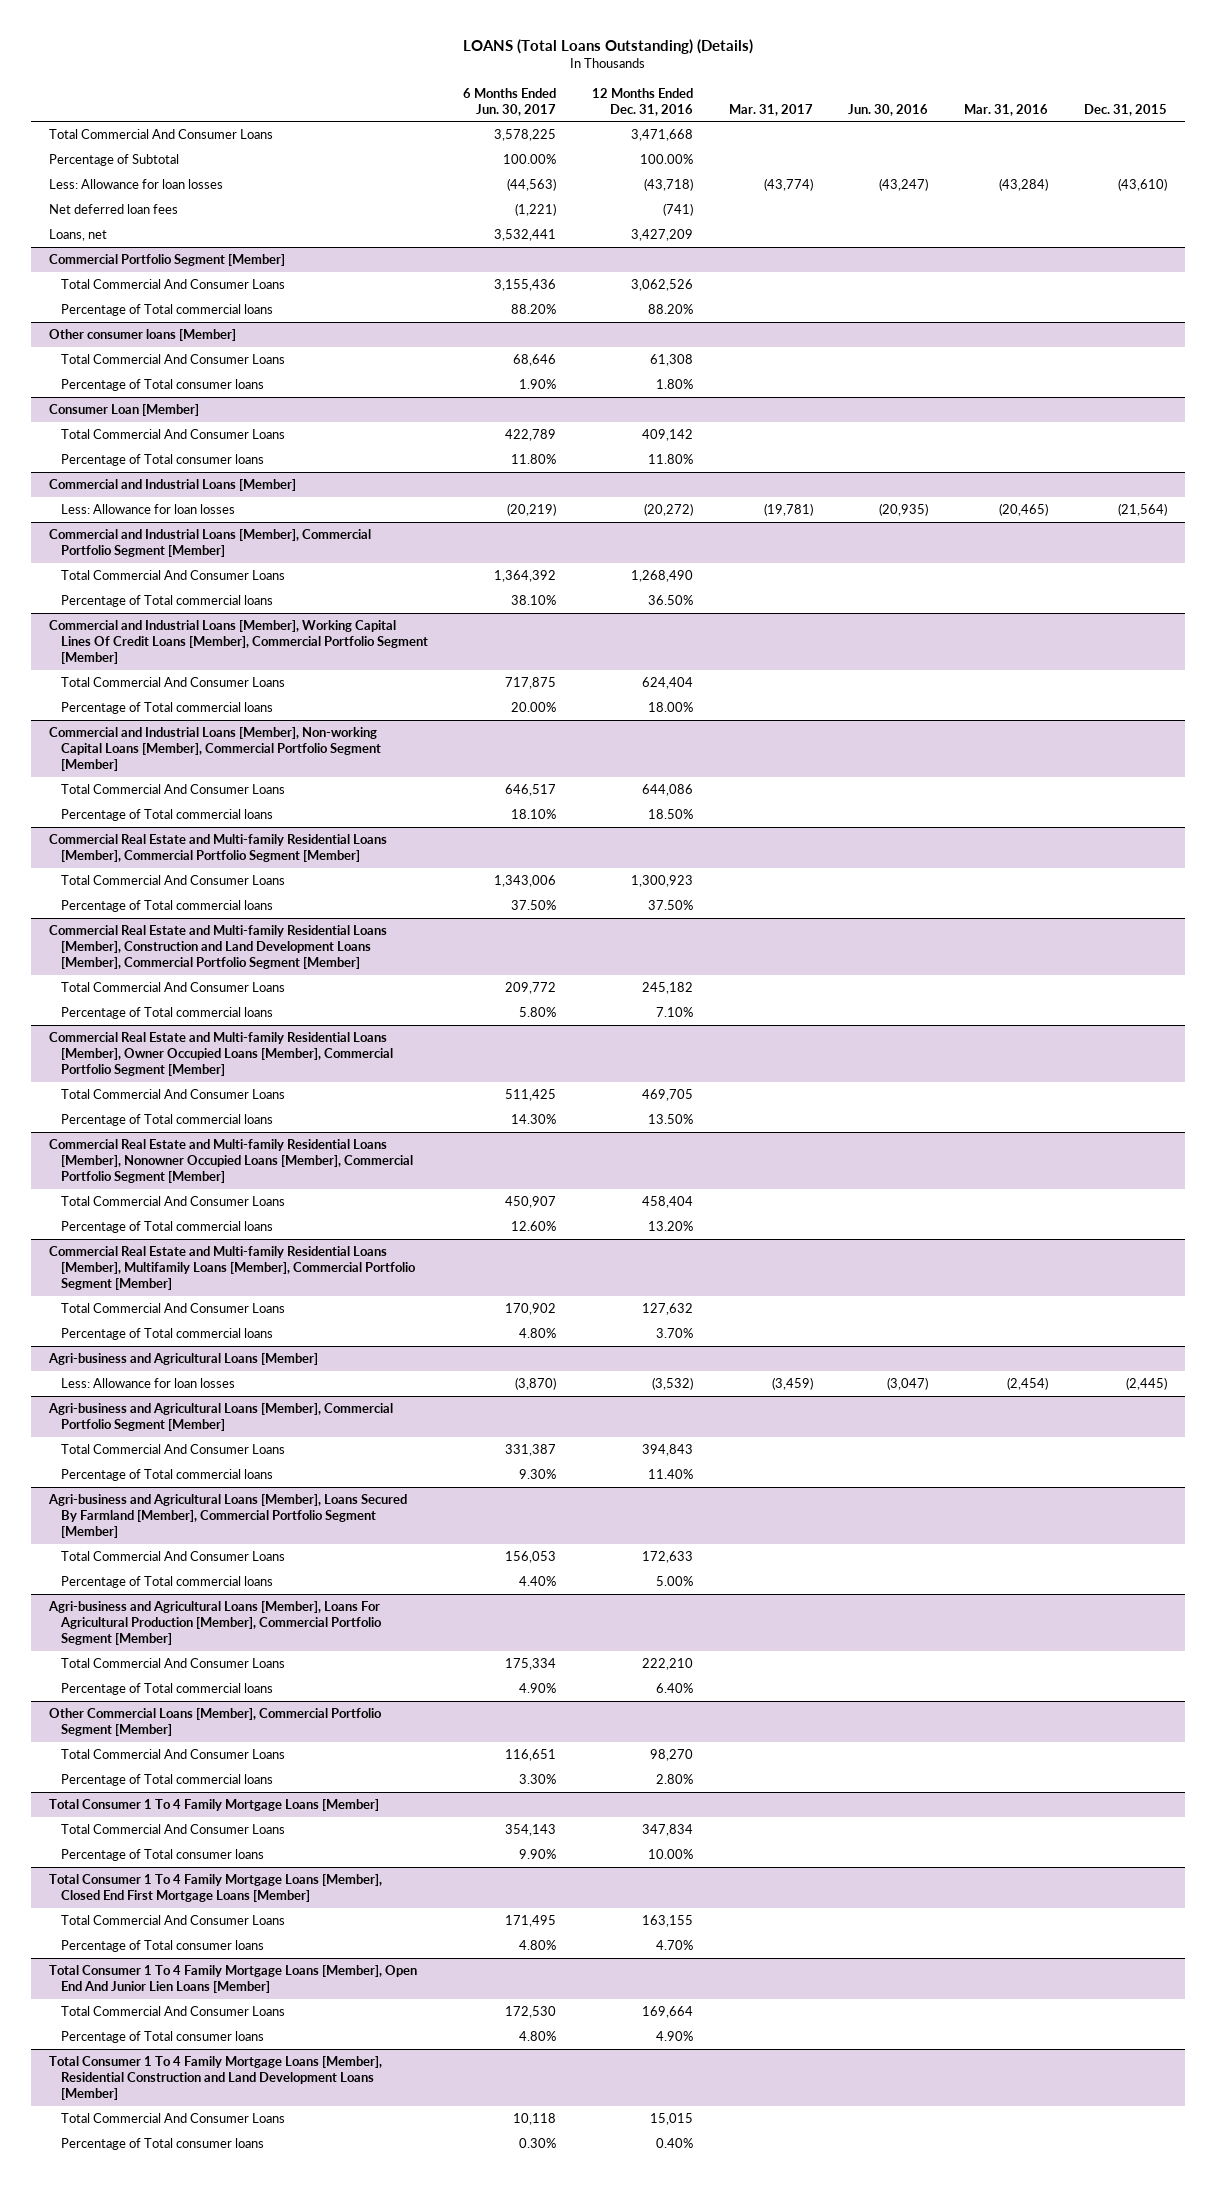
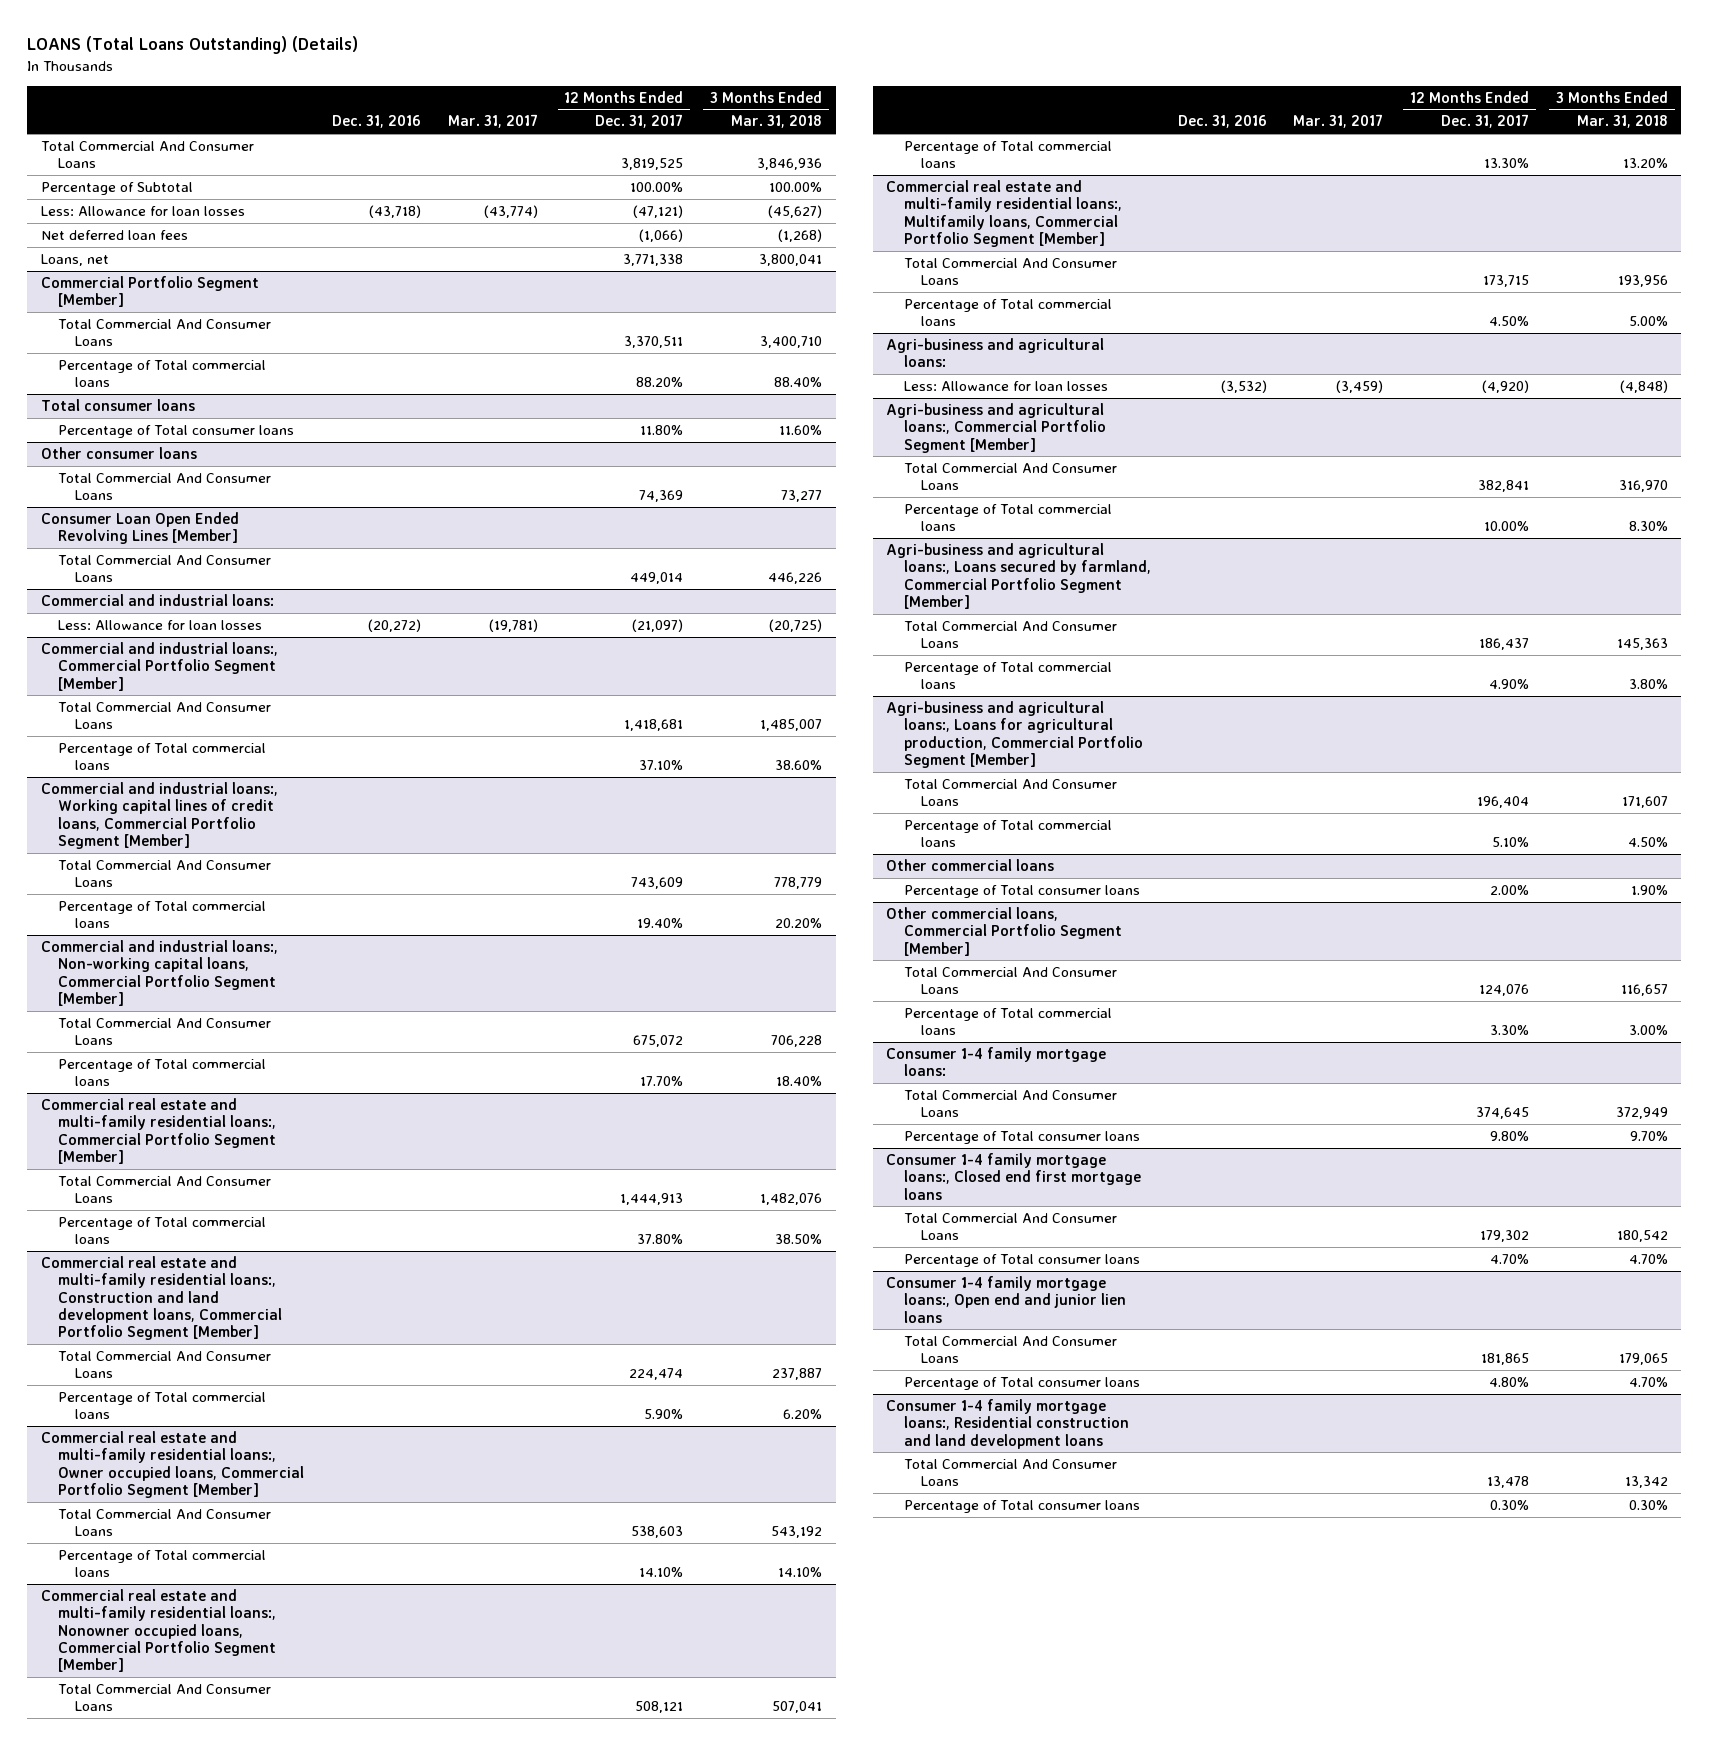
- | 6 Months Ended Jun. 30, 2017 | 12 Months Ended Dec. 31, 2016 | Mar. 31, 2017 | Jun. 30, 2016 | Mar. 31, 2016 | Dec. 31, 2015
+ | Dec. 31, 2016 | Mar. 31, 2017 | 12 Months Ended Dec. 31, 2017 | 3 Months Ended Mar. 31, 2018
- Other consumer loans [Member]
+ Total consumer loans
+ Percentage of Total consumer loans | | | 11.80% | 11.60%
+ Other consumer loans
- Percentage of Total consumer loans | 1.90% | 1.80% | | | |
- Consumer Loan [Member]
+ Consumer Loan Open Ended Revolving Lines [Member]
- Percentage of Total consumer loans | 11.80% | 11.80% | | | |
- Commercial and Industrial Loans [Member]
+ Commercial and industrial loans:
- Commercial and Industrial Loans [Member], Commercial Portfolio Segment [Member]
+ Commercial and industrial loans:, Commercial Portfolio Segment [Member]
- Commercial and Industrial Loans [Member], Working Capital Lines Of Credit Loans [Member], Commercial Portfolio Segment [Member]
+ Commercial and industrial loans:, Working capital lines of credit loans, Commercial Portfolio Segment [Member]
- Commercial and Industrial Loans [Member], Non-working Capital Loans [Member], Commercial Portfolio Segment [Member]
+ Commercial and industrial loans:, Non-working capital loans, Commercial Portfolio Segment [Member]
- Commercial Real Estate and Multi-family Residential Loans [Member], Commercial Portfolio Segment [Member]
+ Commercial real estate and multi-family residential loans:, Commercial Portfolio Segment [Member]
- Commercial Real Estate and Multi-family Residential Loans [Member], Construction and Land Development Loans [Member], Commercial Portfolio Segment [Member]
+ Commercial real estate and multi-family residential loans:, Construction and land development loans, Commercial Portfolio Segment [Member]
- Commercial Real Estate and Multi-family Residential Loans [Member], Owner Occupied Loans [Member], Commercial Portfolio Segment [Member]
+ Commercial real estate and multi-family residential loans:, Owner occupied loans, Commercial Portfolio Segment [Member]
- Commercial Real Estate and Multi-family Residential Loans [Member], Nonowner Occupied Loans [Member], Commercial Portfolio Segment [Member]
+ Commercial real estate and multi-family residential loans:, Nonowner occupied loans, Commercial Portfolio Segment [Member]
- Commercial Real Estate and Multi-family Residential Loans [Member], Multifamily Loans [Member], Commercial Portfolio Segment [Member]
+ Commercial real estate and multi-family residential loans:, Multifamily loans, Commercial Portfolio Segment [Member]
- Agri-business and Agricultural Loans [Member]
+ Agri-business and agricultural loans:
- Agri-business and Agricultural Loans [Member], Commercial Portfolio Segment [Member]
+ Agri-business and agricultural loans:, Commercial Portfolio Segment [Member]
- Agri-business and Agricultural Loans [Member], Loans Secured By Farmland [Member], Commercial Portfolio Segment [Member]
+ Agri-business and agricultural loans:, Loans secured by farmland, Commercial Portfolio Segment [Member]
- Agri-business and Agricultural Loans [Member], Loans For Agricultural Production [Member], Commercial Portfolio Segment [Member]
+ Agri-business and agricultural loans:, Loans for agricultural production, Commercial Portfolio Segment [Member]
- Other Commercial Loans [Member], Commercial Portfolio Segment [Member]
+ Other commercial loans
+ Percentage of Total consumer loans | | | 2.00% | 1.90%
+ Other commercial loans, Commercial Portfolio Segment [Member]
- Total Consumer 1 To 4 Family Mortgage Loans [Member]
+ Consumer 1-4 family mortgage loans:
- Total Consumer 1 To 4 Family Mortgage Loans [Member], Closed End First Mortgage Loans [Member]
+ Consumer 1-4 family mortgage loans:, Closed end first mortgage loans
- Total Consumer 1 To 4 Family Mortgage Loans [Member], Open End And Junior Lien Loans [Member]
+ Consumer 1-4 family mortgage loans:, Open end and junior lien loans
- Total Consumer 1 To 4 Family Mortgage Loans [Member], Residential Construction and Land Development Loans [Member]
+ Consumer 1-4 family mortgage loans:, Residential construction and land development loans

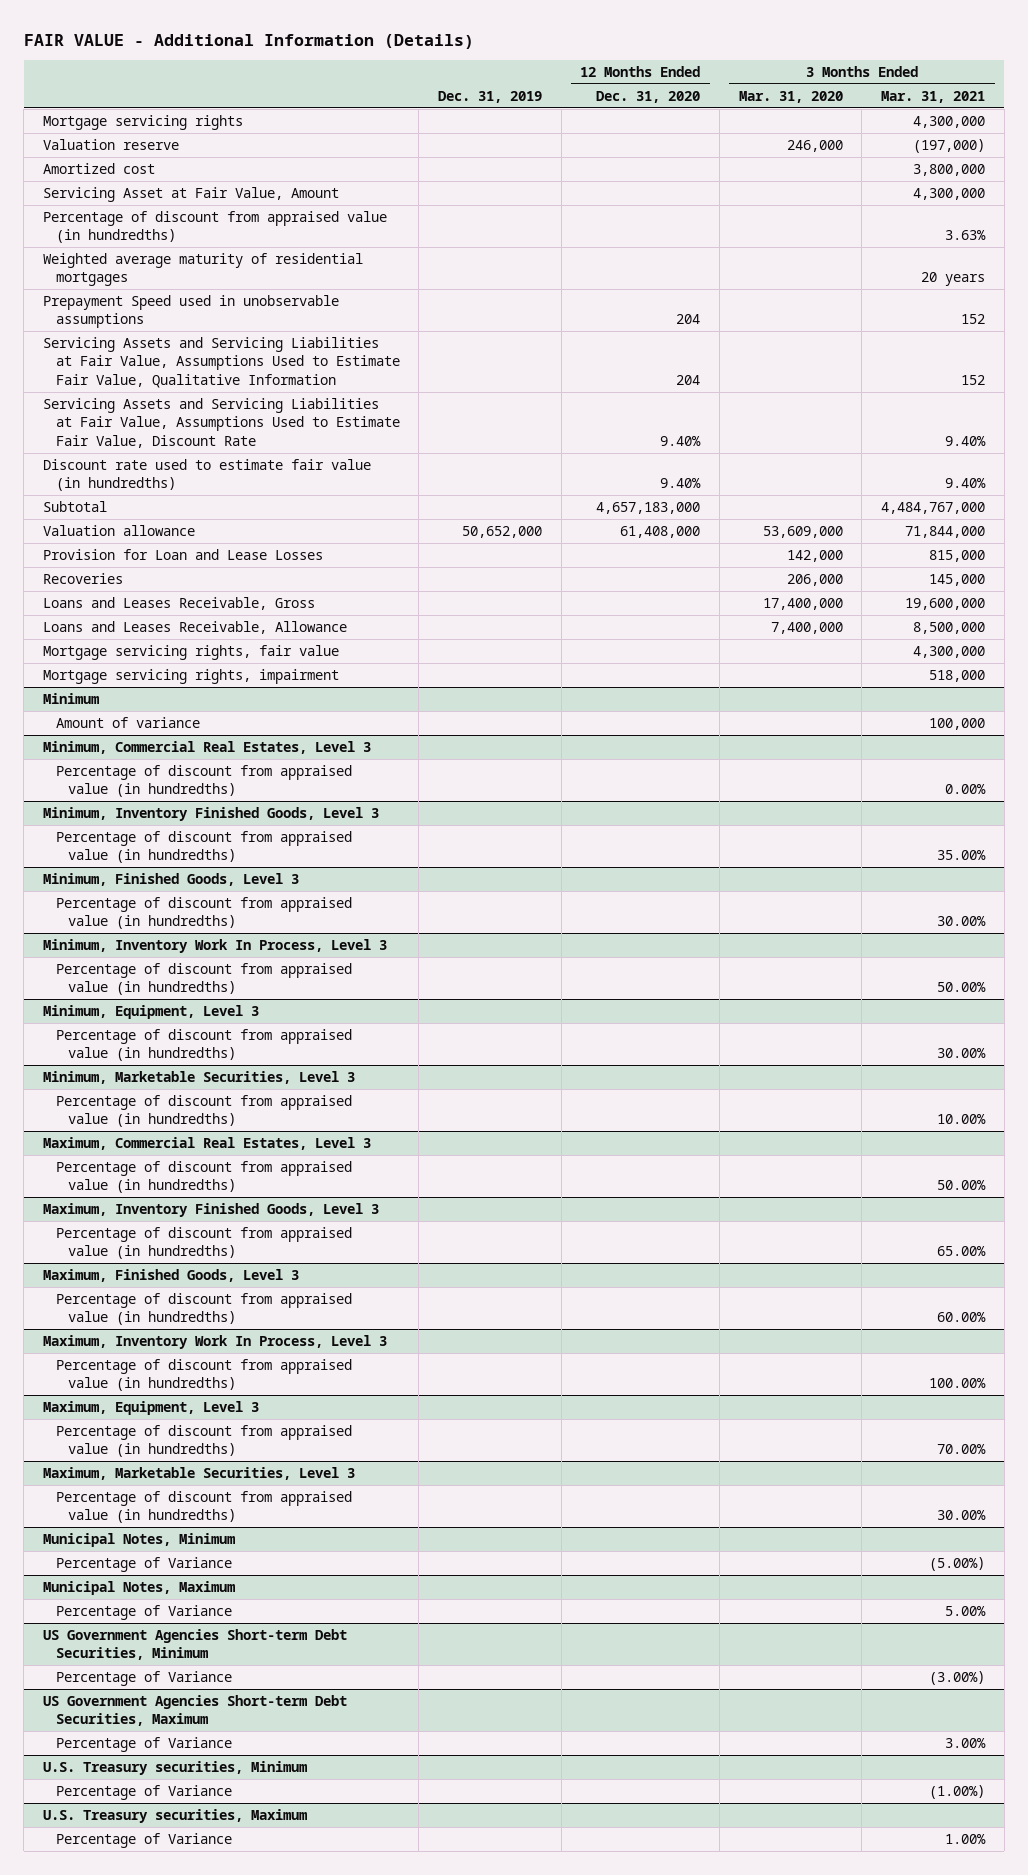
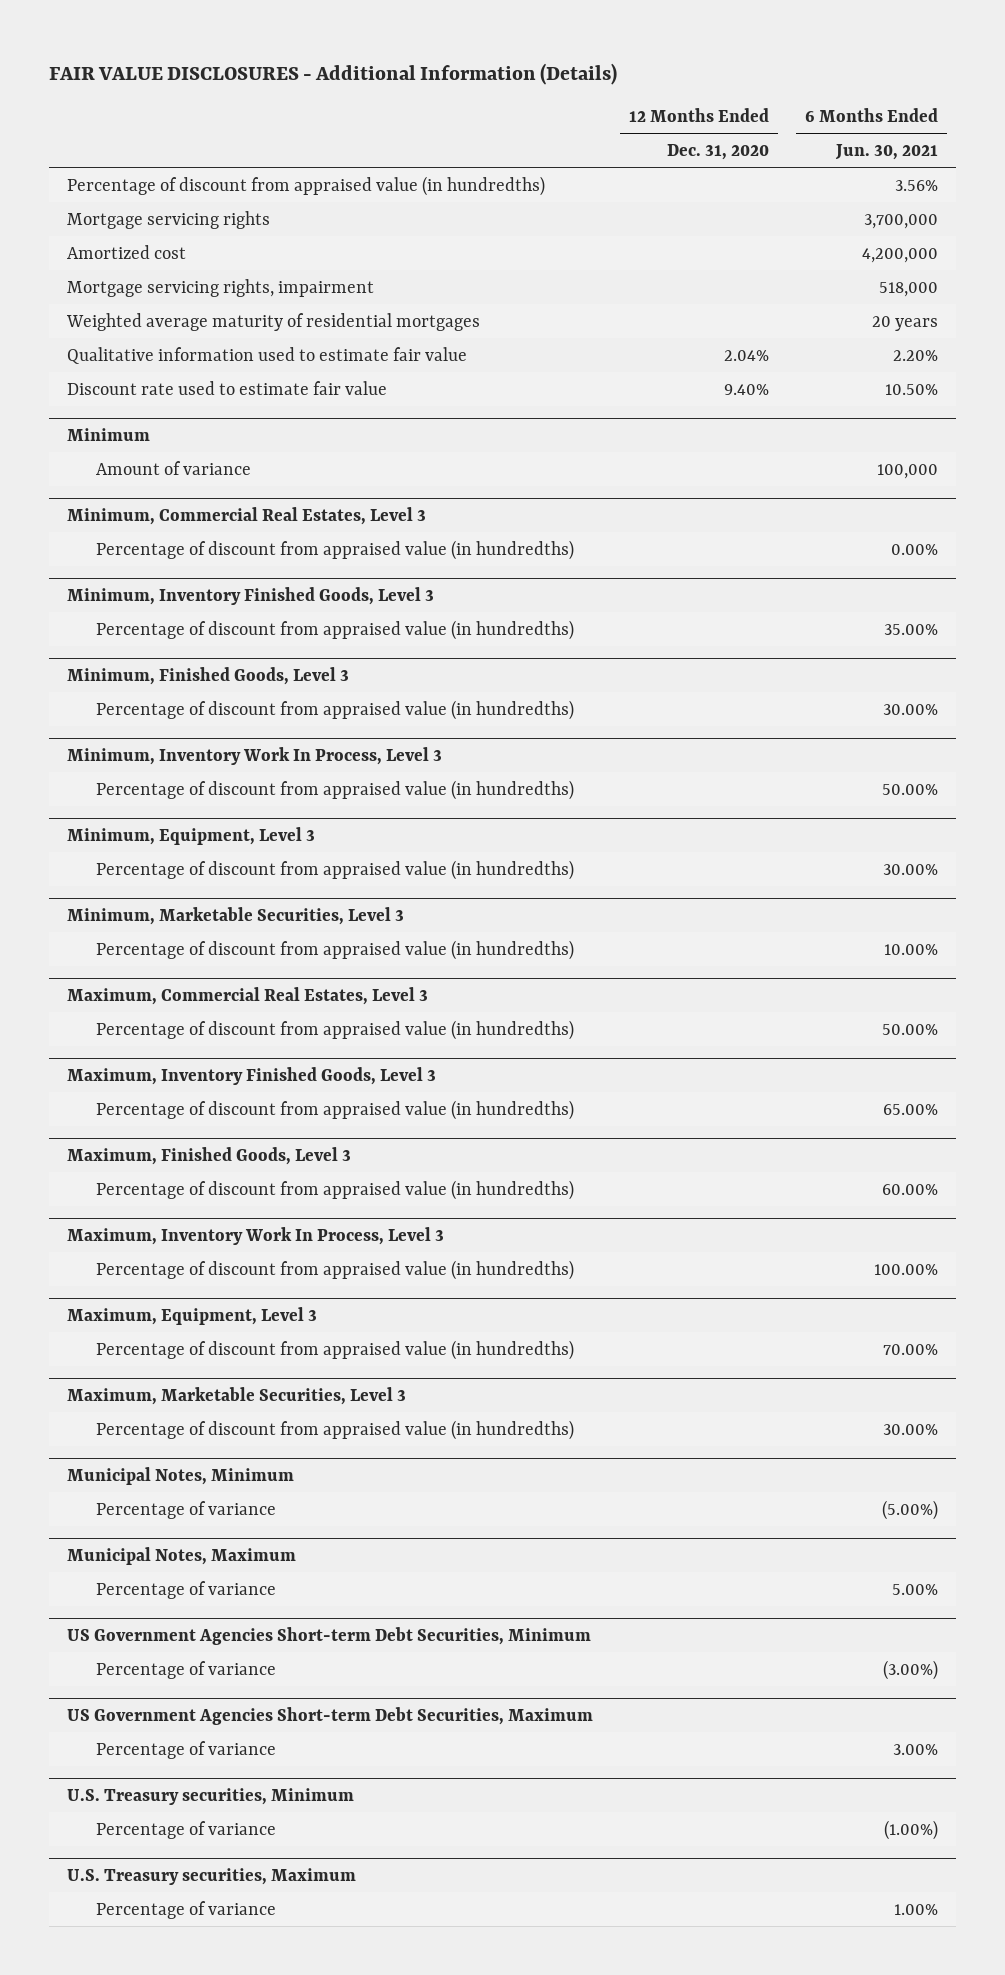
- FAIR VALUE - Additional Information (Details)
+ FAIR VALUE DISCLOSURES - Additional Information (Details)
- | Dec. 31, 2019 | 12 Months Ended Dec. 31, 2020 | 3 Months Ended Mar. 31, 2020 | 3 Months Ended Mar. 31, 2021
+ | 12 Months Ended Dec. 31, 2020 | 6 Months Ended Jun. 30, 2021
moved up: Percentage of discount from appraised value (in hundredths) | | 3.56%
- Valuation reserve | | | 246,000 | (197,000)
- Servicing Asset at Fair Value, Amount | | | | 4,300,000
- Prepayment Speed used in unobservable assumptions | | 204 | | 152
- Servicing Assets and Servicing Liabilities at Fair Value, Assumptions Used to Estimate Fair Value, Qualitative Information | | 204 | | 152
- Servicing Assets and Servicing Liabilities at Fair Value, Assumptions Used to Estimate Fair Value, Discount Rate | | 9.40% | | 9.40%
- Discount rate used to estimate fair value (in hundredths) | | 9.40% | | 9.40%
- Subtotal | | 4,657,183,000 | | 4,484,767,000
- Valuation allowance | 50,652,000 | 61,408,000 | 53,609,000 | 71,844,000
- Provision for Loan and Lease Losses | | | 142,000 | 815,000
- Recoveries | | | 206,000 | 145,000
- Loans and Leases Receivable, Gross | | | 17,400,000 | 19,600,000
- Loans and Leases Receivable, Allowance | | | 7,400,000 | 8,500,000
- Mortgage servicing rights, fair value | | | | 4,300,000
moved down: Weighted average maturity of residential mortgages | | 20 years
+ Qualitative information used to estimate fair value | 2.04% | 2.20%
+ Discount rate used to estimate fair value | 9.40% | 10.50%
@ Municipal Notes, Minimum
- Percentage of Variance | | | | (5.00%)
+ Percentage of variance | | (5.00%)
@ Municipal Notes, Maximum
- Percentage of Variance | | | | 5.00%
+ Percentage of variance | | 5.00%
@ US Government Agencies Short-term Debt Securities, Minimum
- Percentage of Variance | | | | (3.00%)
+ Percentage of variance | | (3.00%)
@ US Government Agencies Short-term Debt Securities, Maximum
- Percentage of Variance | | | | 3.00%
+ Percentage of variance | | 3.00%
@ U.S. Treasury securities, Minimum
- Percentage of Variance | | | | (1.00%)
+ Percentage of variance | | (1.00%)
@ U.S. Treasury securities, Maximum
- Percentage of Variance | | | | 1.00%
+ Percentage of variance | | 1.00%

